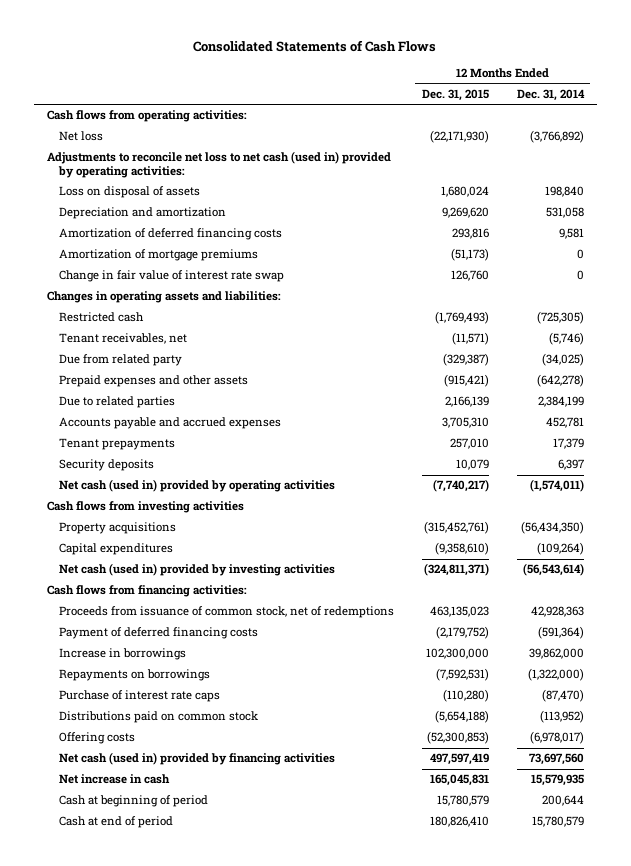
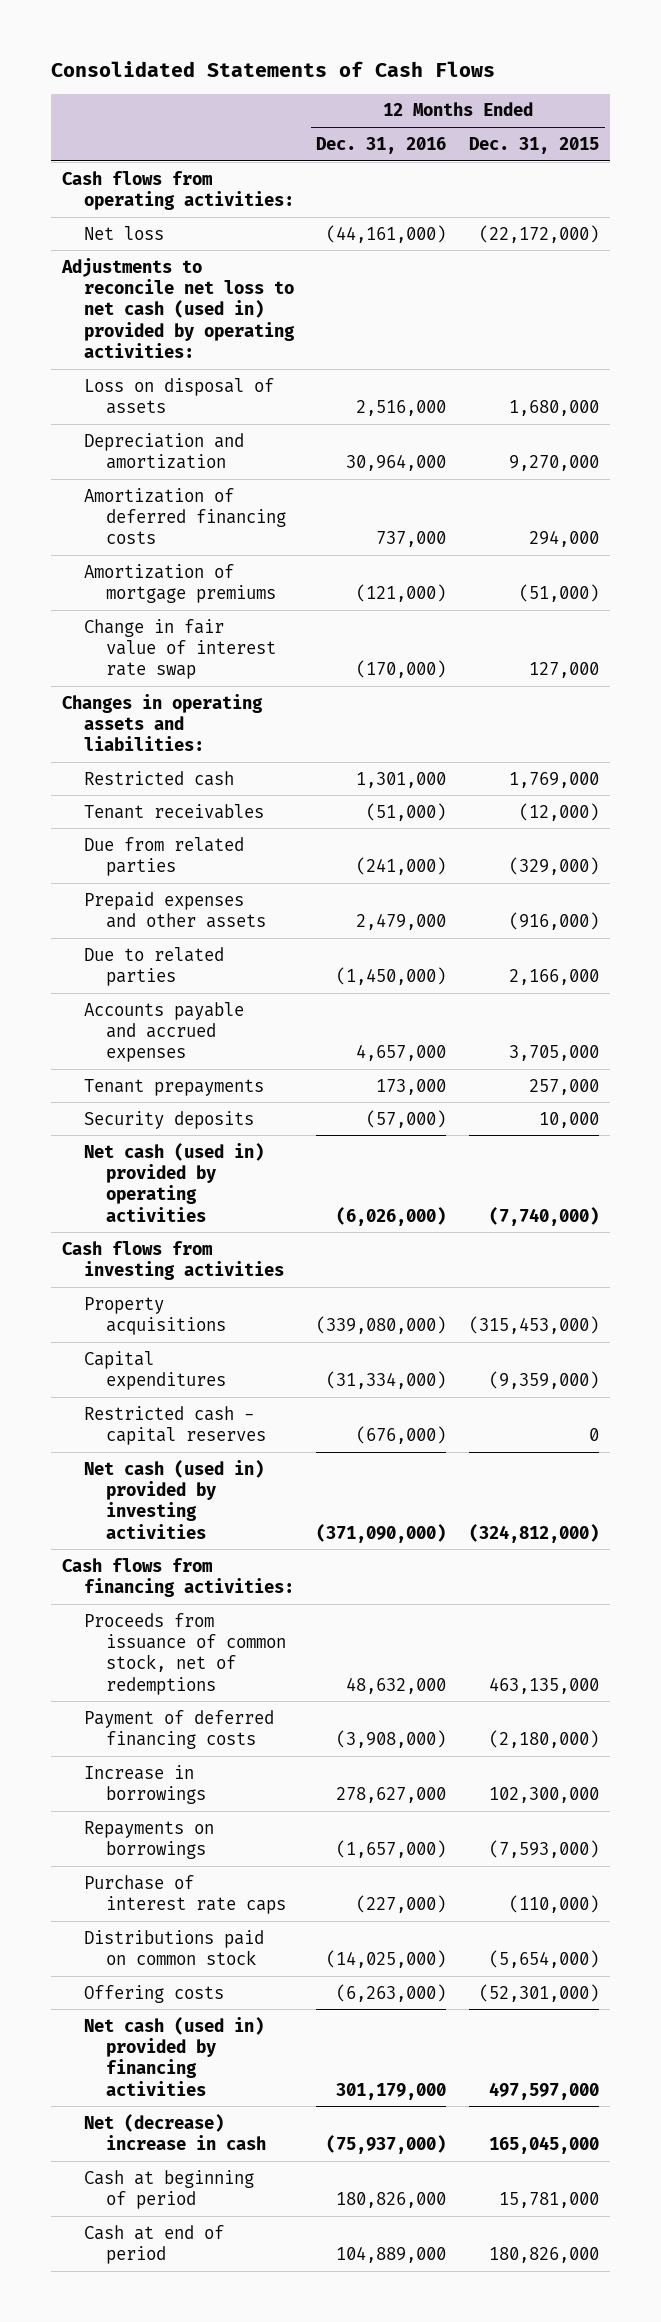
- | 12 Months Ended Dec. 31, 2015 | 12 Months Ended Dec. 31, 2014
+ | 12 Months Ended Dec. 31, 2016 | 12 Months Ended Dec. 31, 2015
- Net loss | (22,171,930) | (3,766,892)
+ Net loss | (44,161,000) | (22,172,000)
- Loss on disposal of assets | 1,680,024 | 198,840
- Depreciation and amortization | 9,269,620 | 531,058
- Amortization of deferred financing costs | 293,816 | 9,581
- Amortization of mortgage premiums | (51,173) | 0
- Change in fair value of interest rate swap | 126,760 | 0
+ Loss on disposal of assets | 2,516,000 | 1,680,000
+ Depreciation and amortization | 30,964,000 | 9,270,000
+ Amortization of deferred financing costs | 737,000 | 294,000
+ Amortization of mortgage premiums | (121,000) | (51,000)
+ Change in fair value of interest rate swap | (170,000) | 127,000
- Restricted cash | (1,769,493) | (725,305)
- Tenant receivables, net | (11,571) | (5,746)
- Due from related party | (329,387) | (34,025)
- Prepaid expenses and other assets | (915,421) | (642,278)
- Due to related parties | 2,166,139 | 2,384,199
- Accounts payable and accrued expenses | 3,705,310 | 452,781
- Tenant prepayments | 257,010 | 17,379
- Security deposits | 10,079 | 6,397
- Net cash (used in) provided by operating activities | (7,740,217) | (1,574,011)
+ Restricted cash | 1,301,000 | 1,769,000
+ Tenant receivables | (51,000) | (12,000)
+ Due from related parties | (241,000) | (329,000)
+ Prepaid expenses and other assets | 2,479,000 | (916,000)
+ Due to related parties | (1,450,000) | 2,166,000
+ Accounts payable and accrued expenses | 4,657,000 | 3,705,000
+ Tenant prepayments | 173,000 | 257,000
+ Security deposits | (57,000) | 10,000
+ Net cash (used in) provided by operating activities | (6,026,000) | (7,740,000)
- Property acquisitions | (315,452,761) | (56,434,350)
- Capital expenditures | (9,358,610) | (109,264)
- Net cash (used in) provided by investing activities | (324,811,371) | (56,543,614)
+ Property acquisitions | (339,080,000) | (315,453,000)
+ Capital expenditures | (31,334,000) | (9,359,000)
+ Restricted cash - capital reserves | (676,000) | 0
+ Net cash (used in) provided by investing activities | (371,090,000) | (324,812,000)
- Proceeds from issuance of common stock, net of redemptions | 463,135,023 | 42,928,363
- Payment of deferred financing costs | (2,179,752) | (591,364)
+ Proceeds from issuance of common stock, net of redemptions | 48,632,000 | 463,135,000
+ Payment of deferred financing costs | (3,908,000) | (2,180,000)
- Repayments on borrowings | (7,592,531) | (1,322,000)
- Purchase of interest rate caps | (110,280) | (87,470)
- Distributions paid on common stock | (5,654,188) | (113,952)
- Offering costs | (52,300,853) | (6,978,017)
- Net cash (used in) provided by financing activities | 497,597,419 | 73,697,560
- Net increase in cash | 165,045,831 | 15,579,935
- Cash at beginning of period | 15,780,579 | 200,644
- Cash at end of period | 180,826,410 | 15,780,579
+ Repayments on borrowings | (1,657,000) | (7,593,000)
+ Purchase of interest rate caps | (227,000) | (110,000)
+ Distributions paid on common stock | (14,025,000) | (5,654,000)
+ Offering costs | (6,263,000) | (52,301,000)
+ Net cash (used in) provided by financing activities | 301,179,000 | 497,597,000
+ Net (decrease) increase in cash | (75,937,000) | 165,045,000
+ Cash at beginning of period | 180,826,000 | 15,781,000
+ Cash at end of period | 104,889,000 | 180,826,000

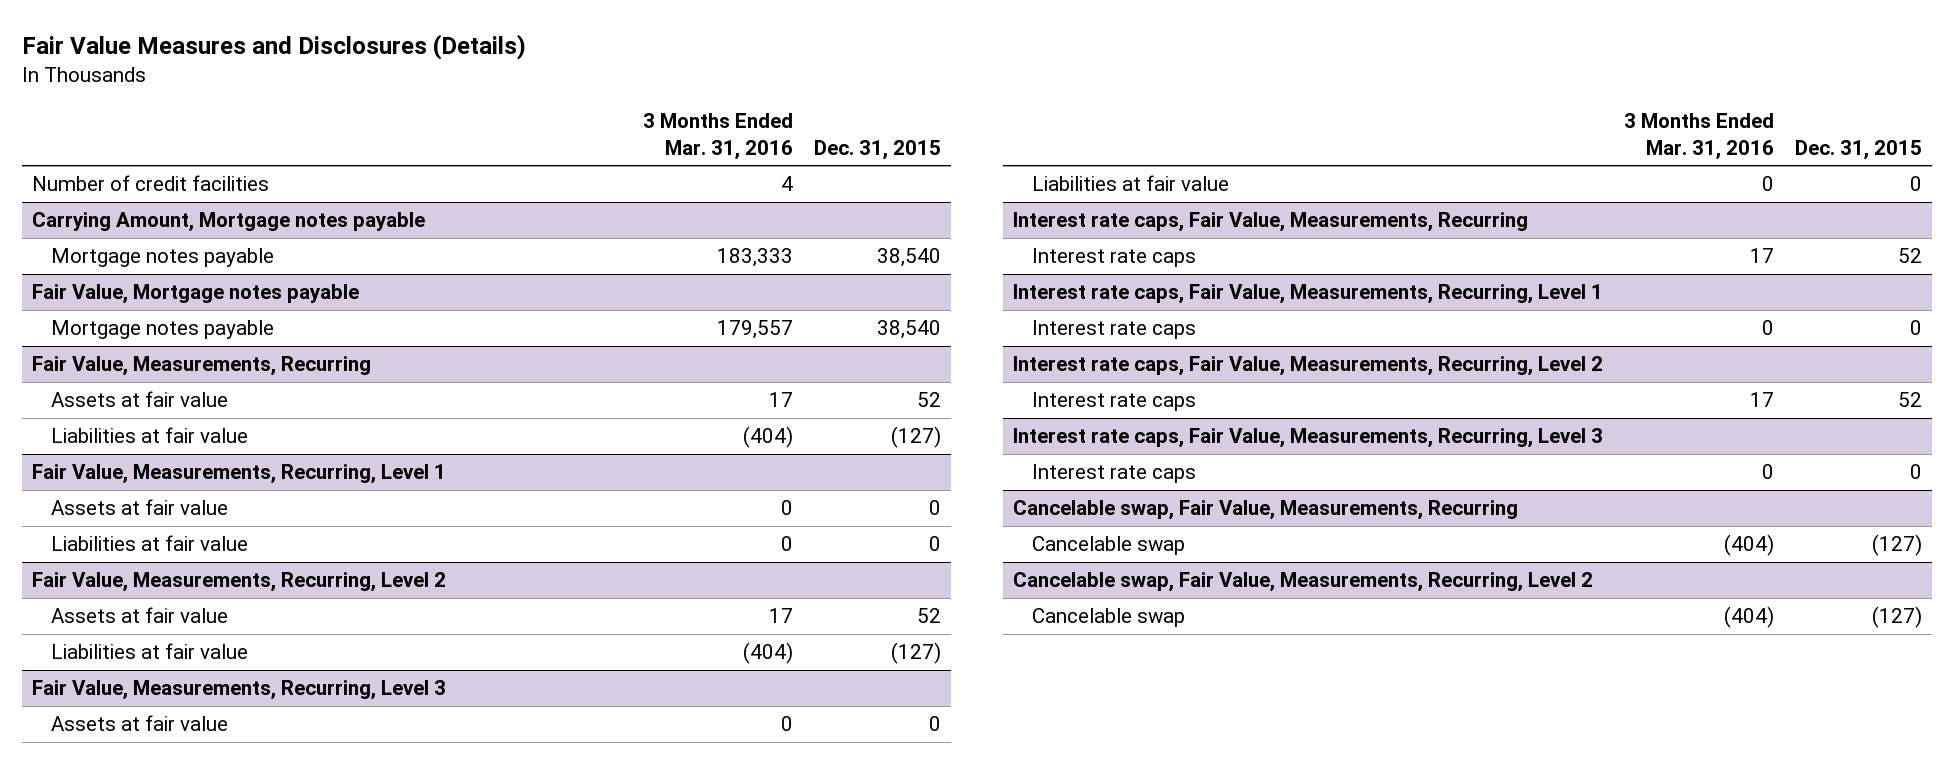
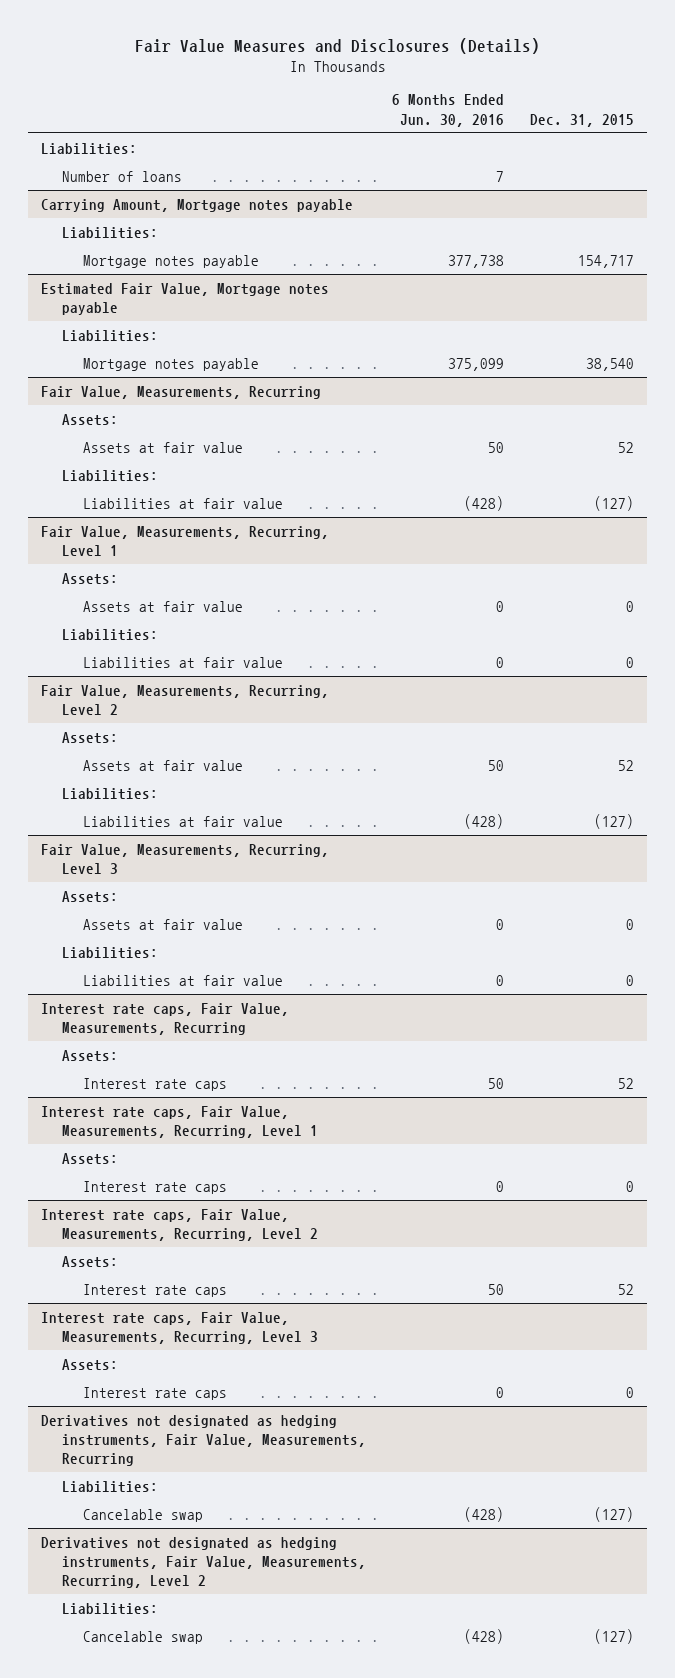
- | 3 Months Ended Mar. 31, 2016 | Dec. 31, 2015
+ | 6 Months Ended Jun. 30, 2016 | Dec. 31, 2015
- Number of credit facilities | 4 |
+ Liabilities:
+ Number of loans | 7 |
@ Carrying Amount, Mortgage notes payable
- Mortgage notes payable | 183,333 | 38,540
- Fair Value, Mortgage notes payable
@ Carrying Amount, Mortgage notes payable
+ Liabilities:
+ Mortgage notes payable | 377,738 | 154,717
+ Estimated Fair Value, Mortgage notes payable
+ Liabilities:
@ Fair Value, Measurements, Recurring
+ Assets:
+ Liabilities:
@ Fair Value, Measurements, Recurring, Level 1
+ Assets:
+ Liabilities:
@ Fair Value, Measurements, Recurring, Level 2
+ Assets:
+ Liabilities:
@ Fair Value, Measurements, Recurring, Level 3
+ Assets:
+ Liabilities:
@ Interest rate caps, Fair Value, Measurements, Recurring
+ Assets:
@ Interest rate caps, Fair Value, Measurements, Recurring, Level 1
+ Assets:
@ Interest rate caps, Fair Value, Measurements, Recurring, Level 2
+ Assets:
@ Interest rate caps, Fair Value, Measurements, Recurring, Level 3
+ Assets:
- Cancelable swap, Fair Value, Measurements, Recurring
+ Derivatives not designated as hedging instruments, Fair Value, Measurements, Recurring
+ Liabilities:
- Cancelable swap, Fair Value, Measurements, Recurring, Level 2
+ Derivatives not designated as hedging instruments, Fair Value, Measurements, Recurring, Level 2
+ Liabilities:

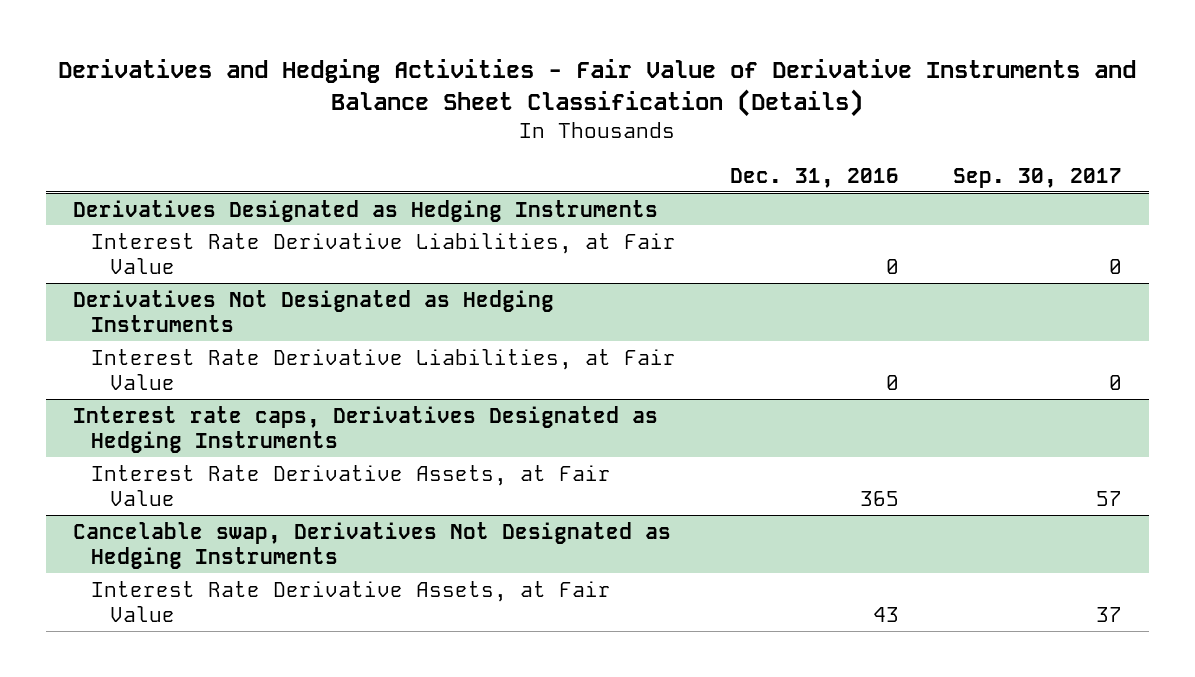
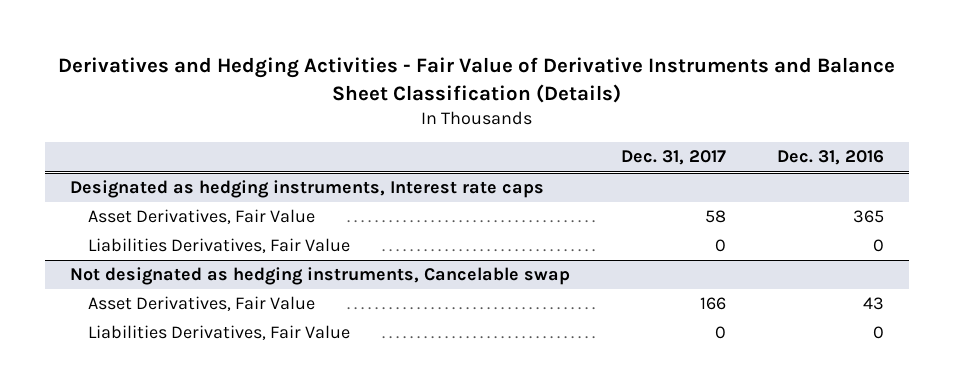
- | Dec. 31, 2016 | Sep. 30, 2017
+ | Dec. 31, 2017 | Dec. 31, 2016
- Derivatives Designated as Hedging Instruments
- Interest Rate Derivative Liabilities, at Fair Value | 0 | 0
- Derivatives Not Designated as Hedging Instruments
- Interest Rate Derivative Liabilities, at Fair Value | 0 | 0
- Interest rate caps, Derivatives Designated as Hedging Instruments
- Interest Rate Derivative Assets, at Fair Value | 365 | 57
- Cancelable swap, Derivatives Not Designated as Hedging Instruments
- Interest Rate Derivative Assets, at Fair Value | 43 | 37
+ Designated as hedging instruments, Interest rate caps
+ Asset Derivatives, Fair Value | 58 | 365
+ Liabilities Derivatives, Fair Value | 0 | 0
+ Not designated as hedging instruments, Cancelable swap
+ Asset Derivatives, Fair Value | 166 | 43
+ Liabilities Derivatives, Fair Value | 0 | 0

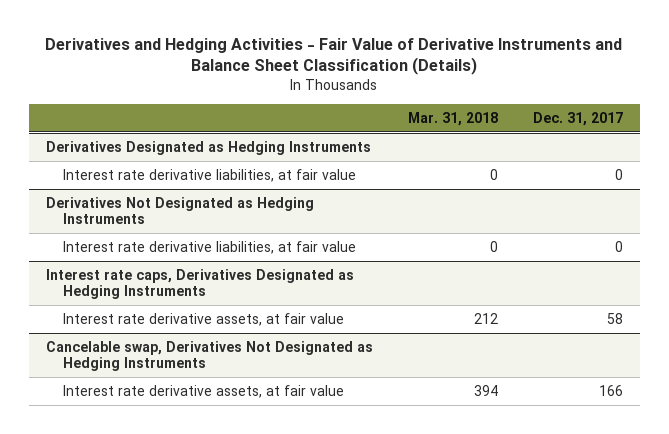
- | Dec. 31, 2017 | Dec. 31, 2016
+ | Mar. 31, 2018 | Dec. 31, 2017
- Designated as hedging instruments, Interest rate caps
- Asset Derivatives, Fair Value | 58 | 365
- Liabilities Derivatives, Fair Value | 0 | 0
- Not designated as hedging instruments, Cancelable swap
- Asset Derivatives, Fair Value | 166 | 43
- Liabilities Derivatives, Fair Value | 0 | 0
+ Derivatives Designated as Hedging Instruments
+ Interest rate derivative liabilities, at fair value | 0 | 0
+ Derivatives Not Designated as Hedging Instruments
+ Interest rate derivative liabilities, at fair value | 0 | 0
+ Interest rate caps, Derivatives Designated as Hedging Instruments
+ Interest rate derivative assets, at fair value | 212 | 58
+ Cancelable swap, Derivatives Not Designated as Hedging Instruments
+ Interest rate derivative assets, at fair value | 394 | 166

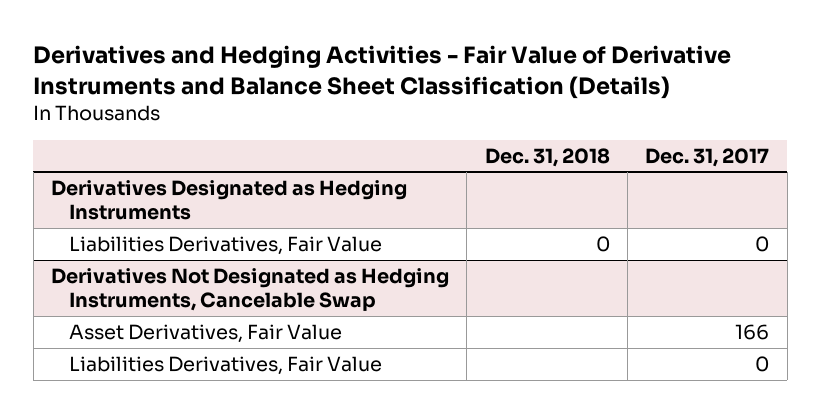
- | Mar. 31, 2018 | Dec. 31, 2017
+ | Dec. 31, 2018 | Dec. 31, 2017
@ Derivatives Designated as Hedging Instruments
- Interest rate derivative liabilities, at fair value | 0 | 0
- Derivatives Not Designated as Hedging Instruments
- Interest rate derivative liabilities, at fair value | 0 | 0
- Interest rate caps, Derivatives Designated as Hedging Instruments
- Interest rate derivative assets, at fair value | 212 | 58
- Cancelable swap, Derivatives Not Designated as Hedging Instruments
- Interest rate derivative assets, at fair value | 394 | 166
@ Derivatives Designated as Hedging Instruments
+ Liabilities Derivatives, Fair Value | 0 | 0
+ Derivatives Not Designated as Hedging Instruments, Cancelable Swap
+ Asset Derivatives, Fair Value | | 166
+ Liabilities Derivatives, Fair Value | | 0

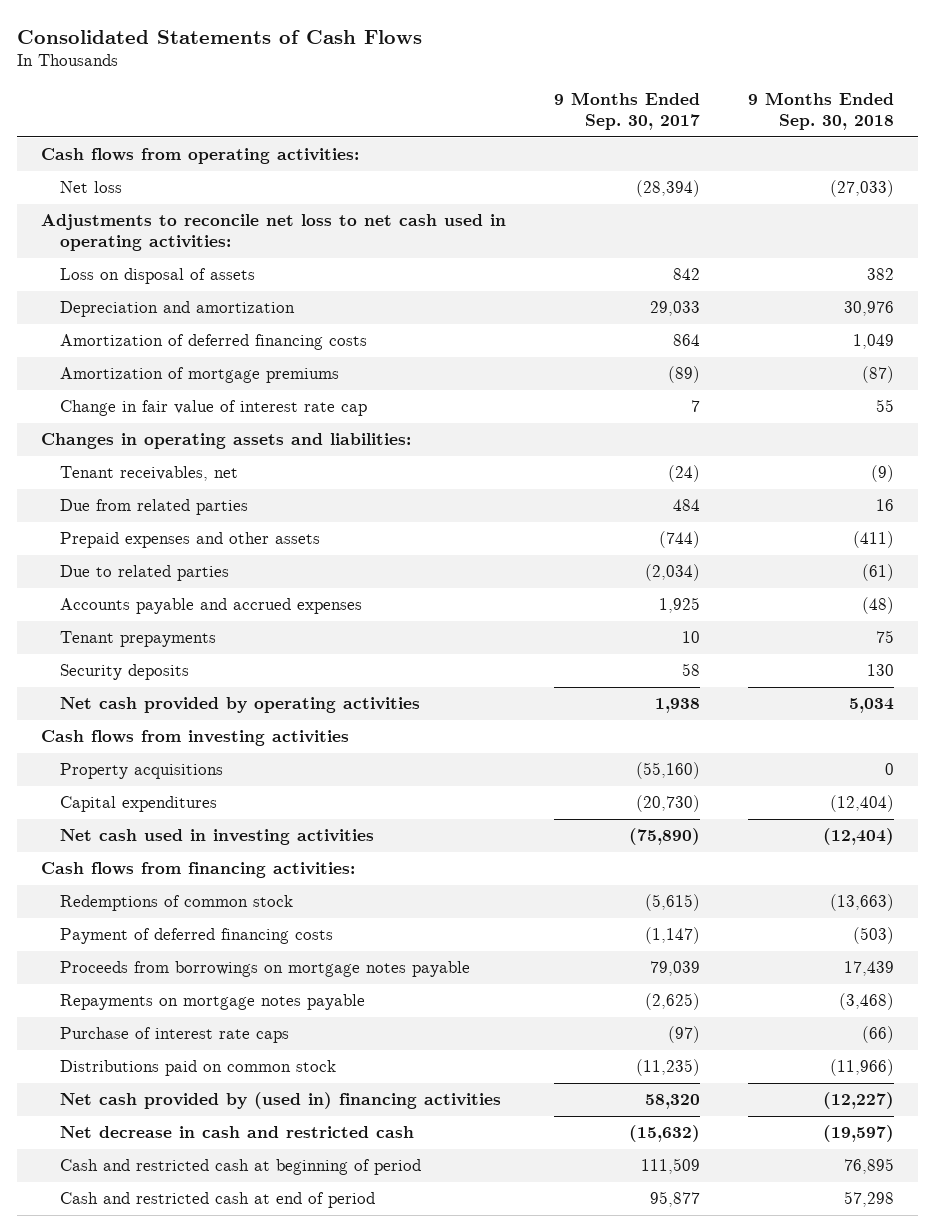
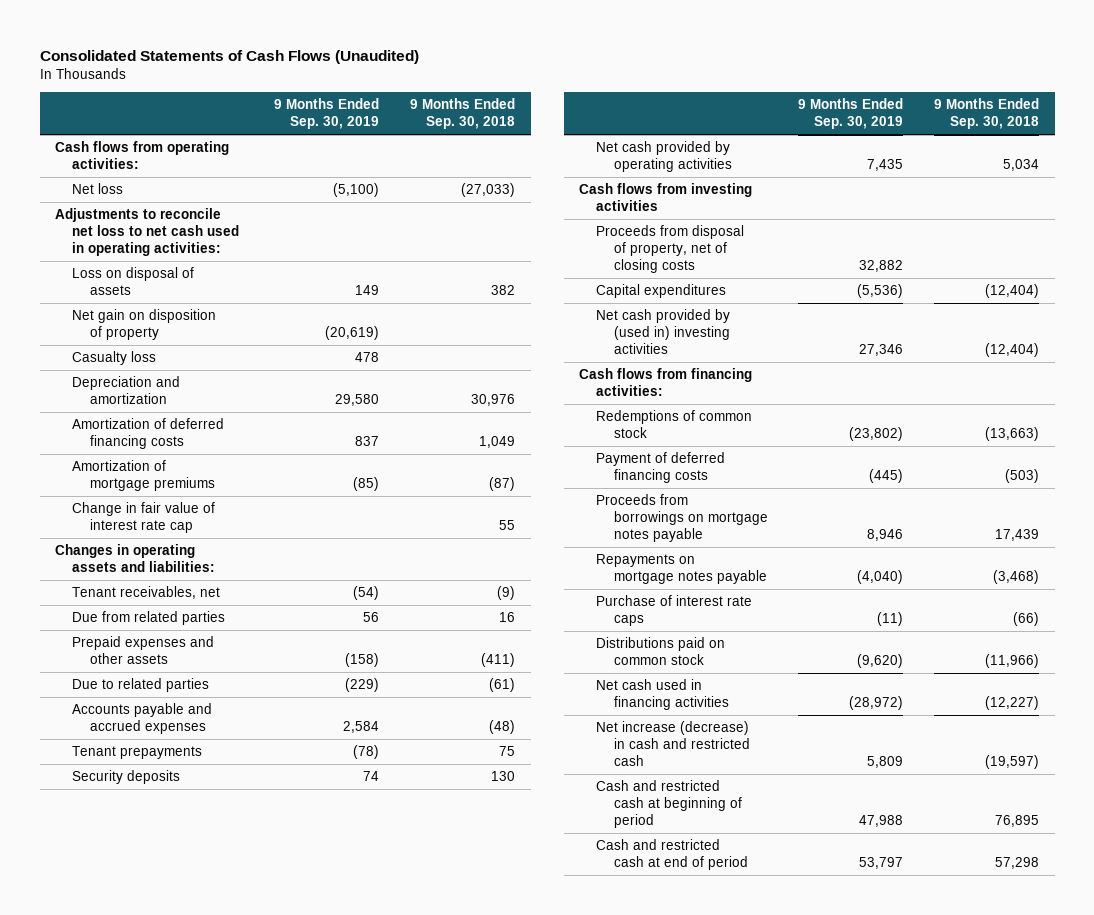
- Consolidated Statements of Cash Flows
+ Consolidated Statements of Cash Flows (Unaudited)
- | 9 Months Ended Sep. 30, 2017 | 9 Months Ended Sep. 30, 2018
+ | 9 Months Ended Sep. 30, 2019 | 9 Months Ended Sep. 30, 2018
+ Net gain on disposition of property | (20,619) |
+ Casualty loss | 478 |
- Property acquisitions | (55,160) | 0
+ Proceeds from disposal of property, net of closing costs | 32,882 |
- Net cash used in investing activities | (75,890) | (12,404)
+ Net cash provided by (used in) investing activities | 27,346 | (12,404)
- Net cash provided by (used in) financing activities | 58,320 | (12,227)
- Net decrease in cash and restricted cash | (15,632) | (19,597)
+ Net cash used in financing activities | (28,972) | (12,227)
+ Net increase (decrease) in cash and restricted cash | 5,809 | (19,597)

